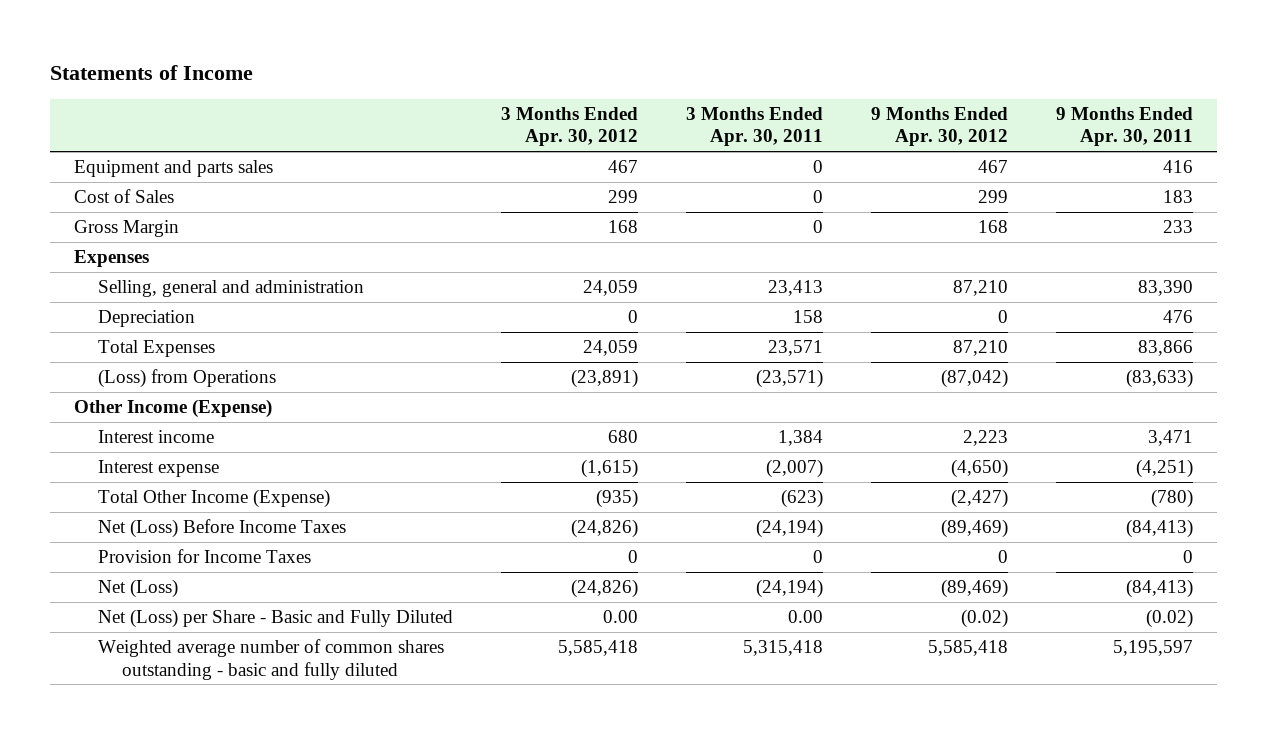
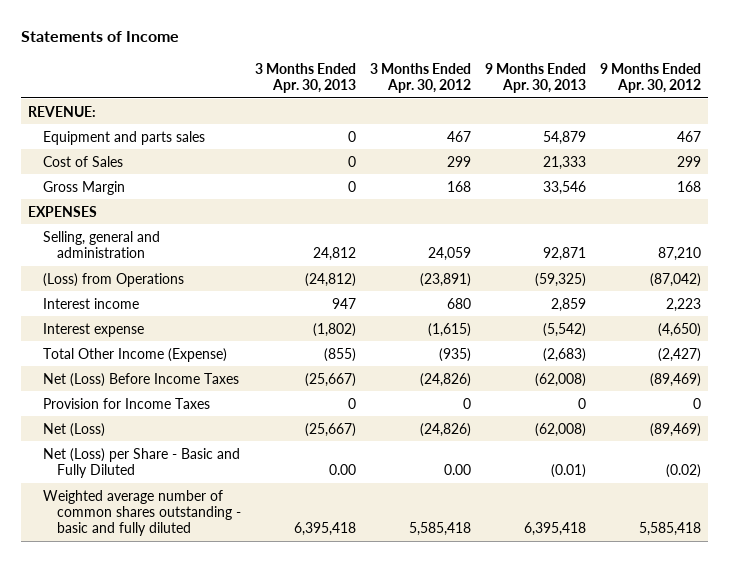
- | 3 Months Ended Apr. 30, 2012 | 3 Months Ended Apr. 30, 2011 | 9 Months Ended Apr. 30, 2012 | 9 Months Ended Apr. 30, 2011
+ | 3 Months Ended Apr. 30, 2013 | 3 Months Ended Apr. 30, 2012 | 9 Months Ended Apr. 30, 2013 | 9 Months Ended Apr. 30, 2012
+ REVENUE:
- Expenses
+ EXPENSES
- Depreciation | 0 | 158 | 0 | 476
- Total Expenses | 24,059 | 23,571 | 87,210 | 83,866
- Other Income (Expense)

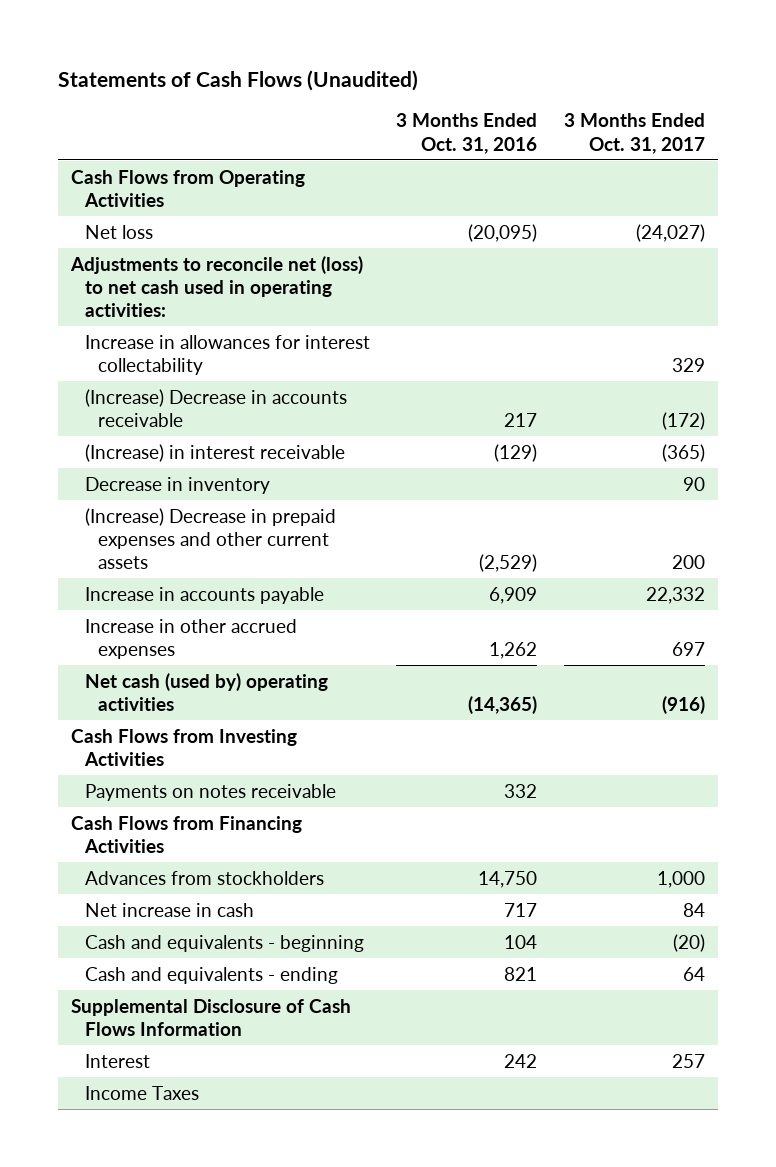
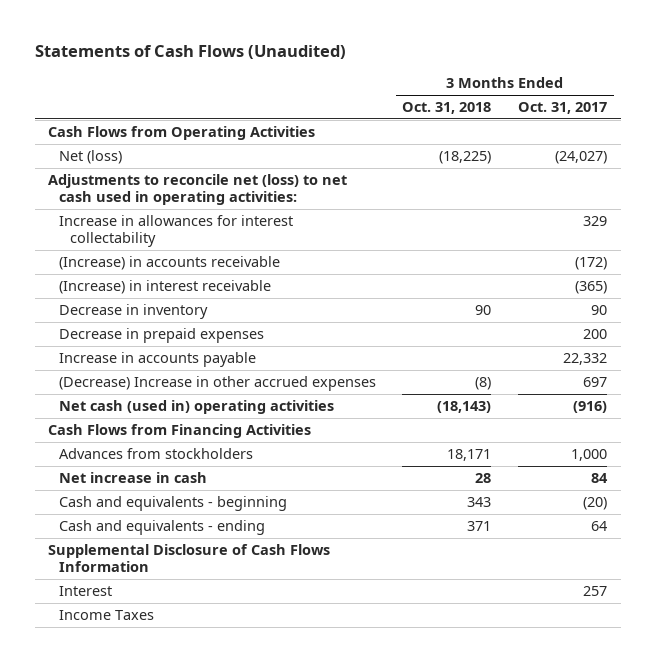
- | 3 Months Ended Oct. 31, 2016 | 3 Months Ended Oct. 31, 2017
+ | 3 Months Ended Oct. 31, 2018 | 3 Months Ended Oct. 31, 2017
- Net loss | (20,095) | (24,027)
+ Net (loss) | (18,225) | (24,027)
- (Increase) Decrease in accounts receivable | 217 | (172)
+ (Increase) in accounts receivable | | (172)
- (Increase) Decrease in prepaid expenses and other current assets | (2,529) | 200
+ Decrease in prepaid expenses | | 200
- Increase in other accrued expenses | 1,262 | 697
- Net cash (used by) operating activities | (14,365) | (916)
- Cash Flows from Investing Activities
- Payments on notes receivable | 332 |
+ (Decrease) Increase in other accrued expenses | (8) | 697
+ Net cash (used in) operating activities | (18,143) | (916)

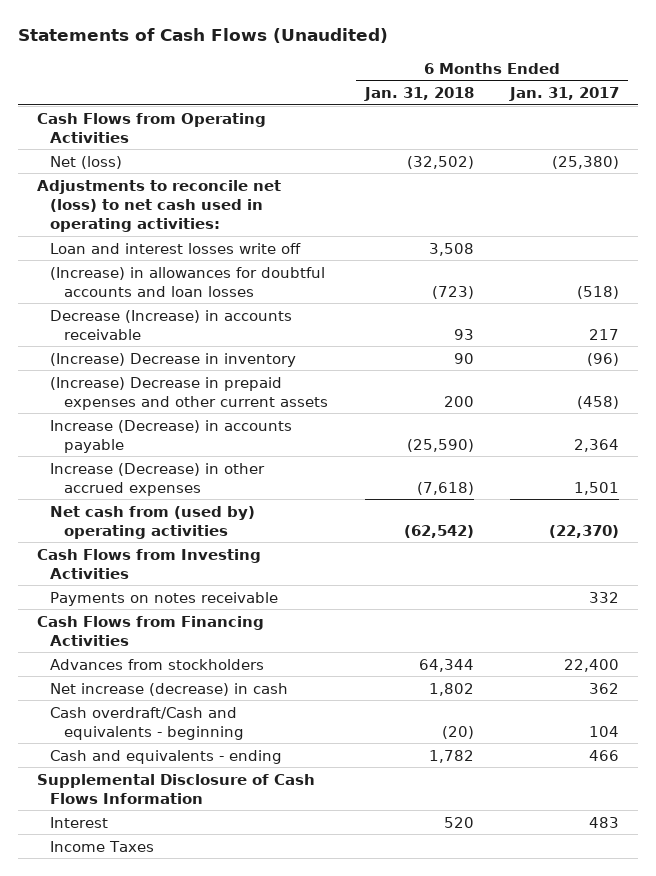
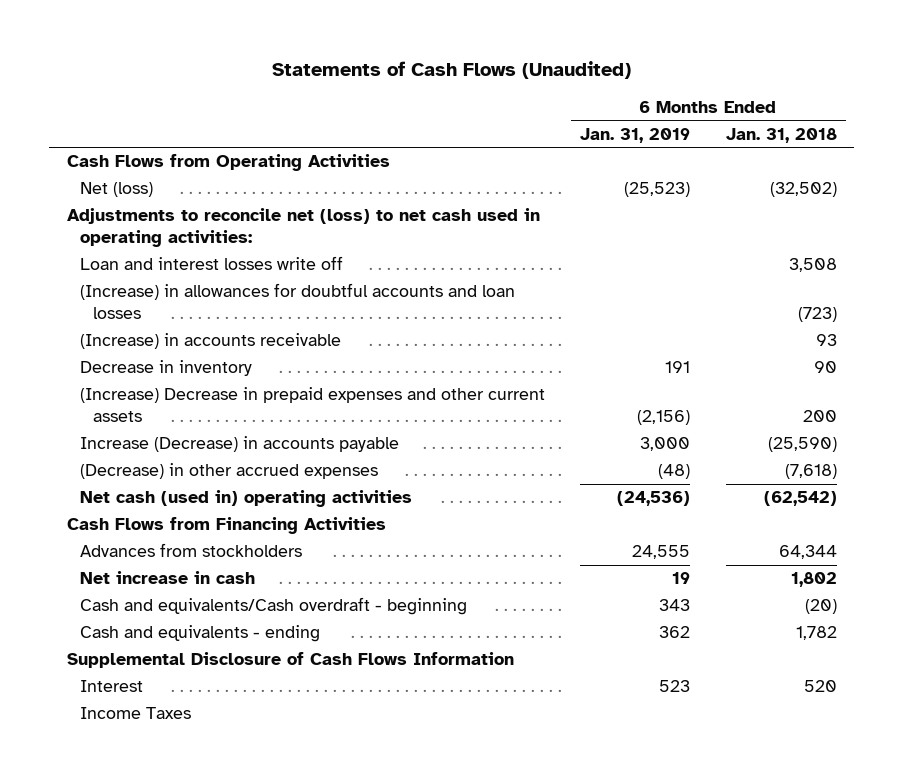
- | 6 Months Ended Jan. 31, 2018 | 6 Months Ended Jan. 31, 2017
+ | 6 Months Ended Jan. 31, 2019 | 6 Months Ended Jan. 31, 2018
- Decrease (Increase) in accounts receivable | 93 | 217
- (Increase) Decrease in inventory | 90 | (96)
+ (Increase) in accounts receivable | | 93
+ Decrease in inventory | 191 | 90
- Increase (Decrease) in other accrued expenses | (7,618) | 1,501
- Net cash from (used by) operating activities | (62,542) | (22,370)
- Cash Flows from Investing Activities
- Payments on notes receivable | | 332
+ (Decrease) in other accrued expenses | (48) | (7,618)
+ Net cash (used in) operating activities | (24,536) | (62,542)
- Net increase (decrease) in cash | 1,802 | 362
- Cash overdraft/Cash and equivalents - beginning | (20) | 104
+ Net increase in cash | 19 | 1,802
+ Cash and equivalents/Cash overdraft - beginning | 343 | (20)

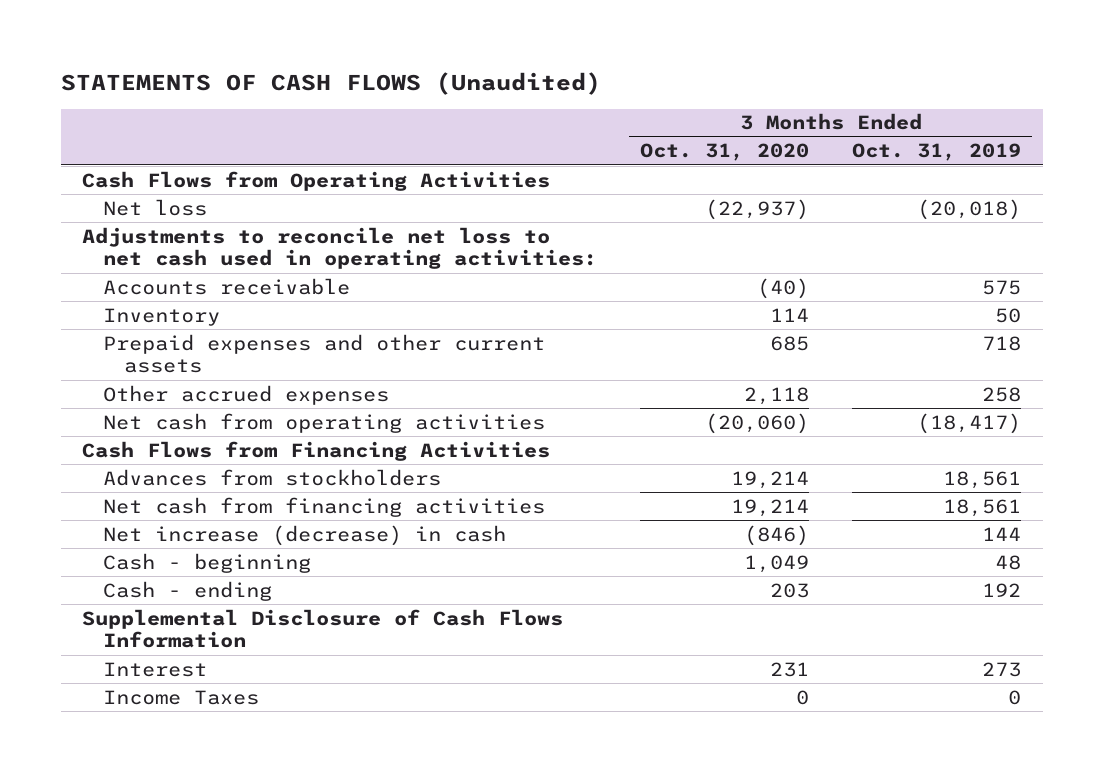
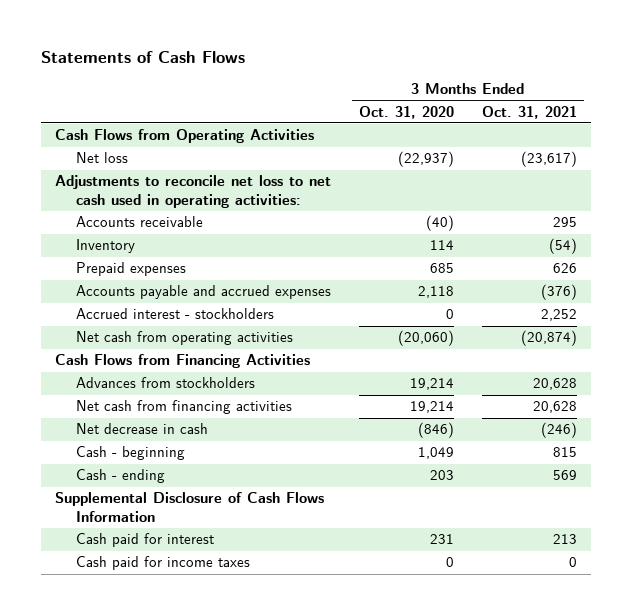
- STATEMENTS OF CASH FLOWS (Unaudited)
+ Statements of Cash Flows
- | 3 Months Ended Oct. 31, 2020 | 3 Months Ended Oct. 31, 2019
+ | 3 Months Ended Oct. 31, 2020 | 3 Months Ended Oct. 31, 2021
- Prepaid expenses and other current assets | 685 | 718
- Other accrued expenses | 2,118 | 258
+ Prepaid expenses | 685 | 626
+ Accounts payable and accrued expenses | 2,118 | (376)
+ Accrued interest - stockholders | 0 | 2,252
- Net increase (decrease) in cash | (846) | 144
+ Net decrease in cash | (846) | (246)
- Interest | 231 | 273
- Income Taxes | 0 | 0
+ Cash paid for interest | 231 | 213
+ Cash paid for income taxes | 0 | 0

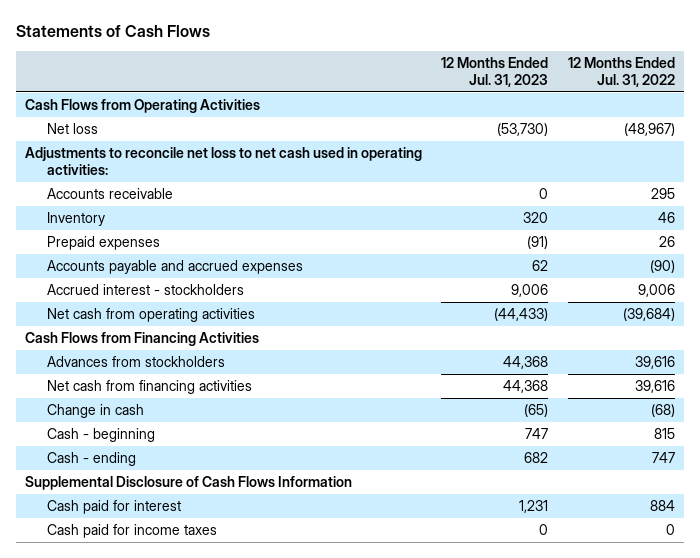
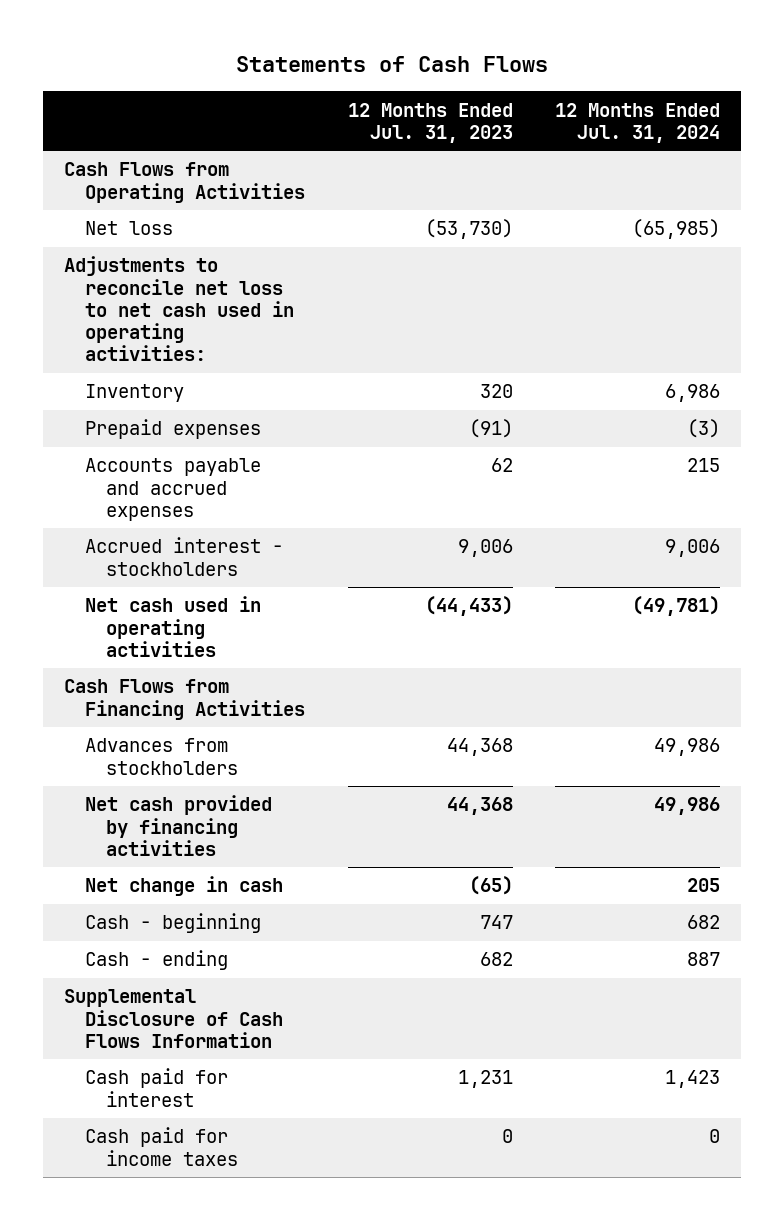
- | 12 Months Ended Jul. 31, 2023 | 12 Months Ended Jul. 31, 2022
+ | 12 Months Ended Jul. 31, 2023 | 12 Months Ended Jul. 31, 2024
- Accounts receivable | 0 | 295
- Net cash from operating activities | (44,433) | (39,684)
+ Net cash used in operating activities | (44,433) | (49,781)
- Net cash from financing activities | 44,368 | 39,616
- Change in cash | (65) | (68)
+ Net cash provided by financing activities | 44,368 | 49,986
+ Net change in cash | (65) | 205

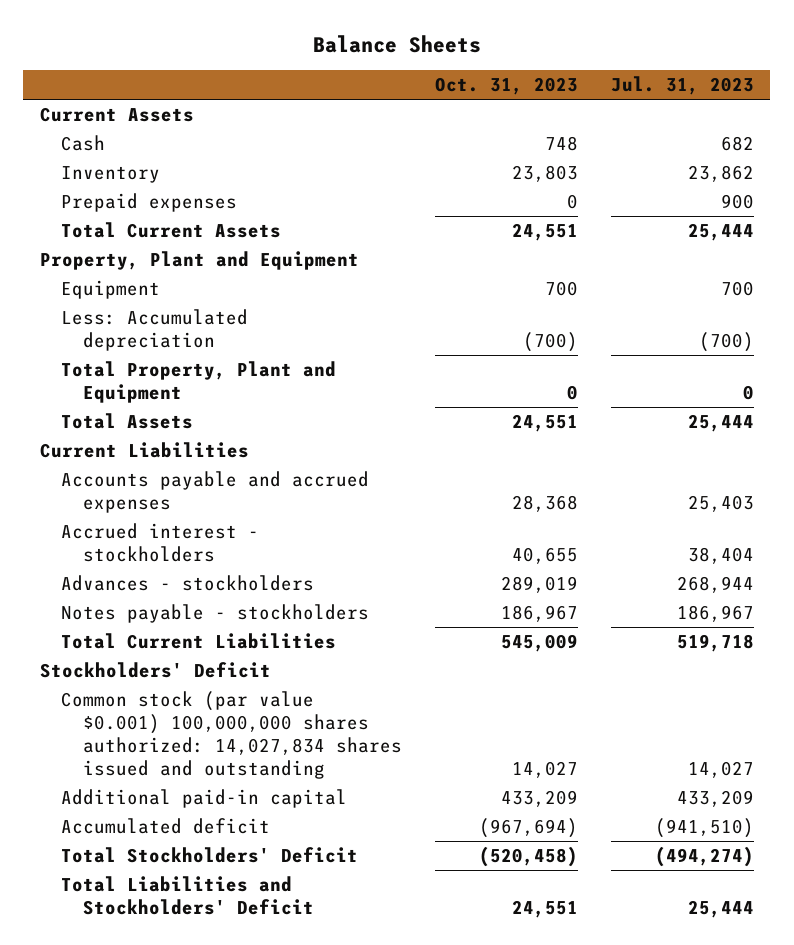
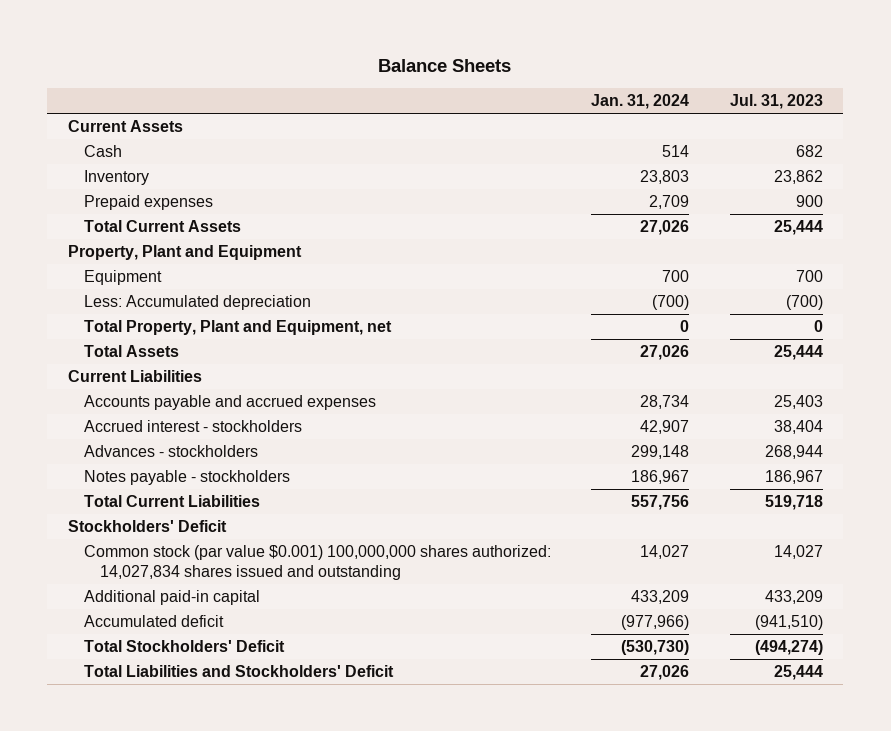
- | Oct. 31, 2023 | Jul. 31, 2023
+ | Jan. 31, 2024 | Jul. 31, 2023
- Total Property, Plant and Equipment | 0 | 0
+ Total Property, Plant and Equipment, net | 0 | 0

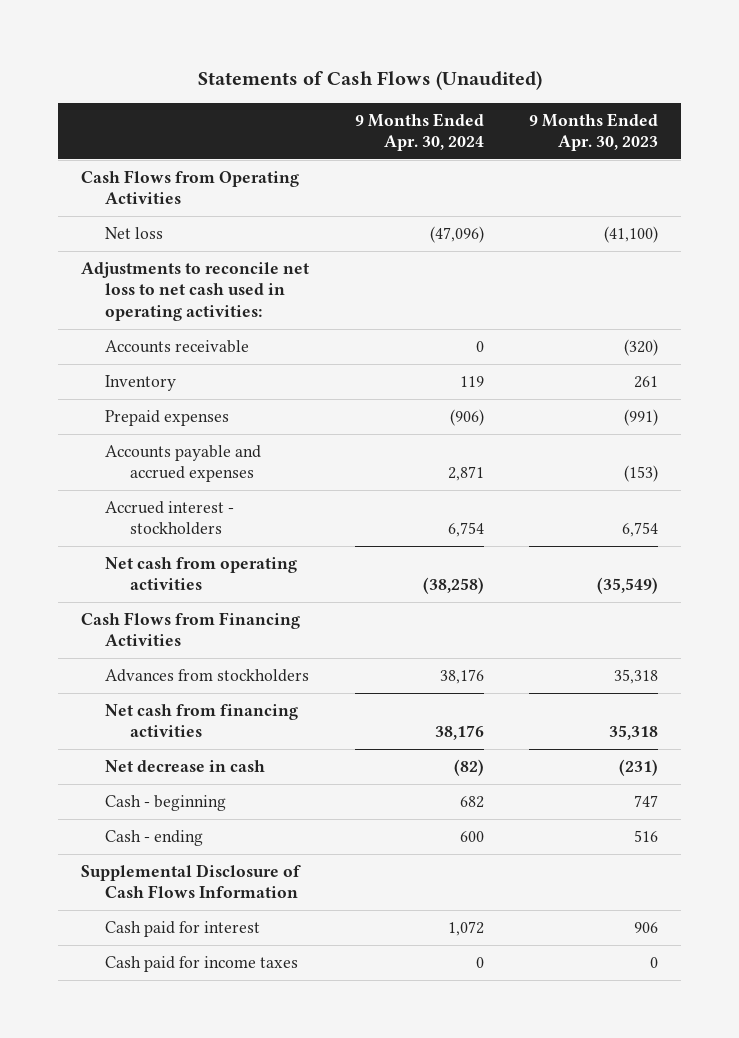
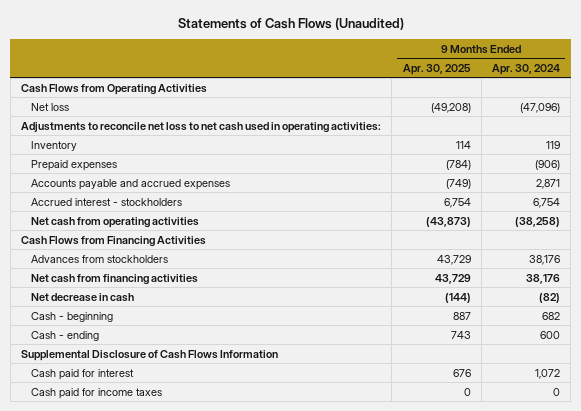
- | 9 Months Ended Apr. 30, 2024 | 9 Months Ended Apr. 30, 2023
+ | 9 Months Ended Apr. 30, 2025 | 9 Months Ended Apr. 30, 2024
- Accounts receivable | 0 | (320)

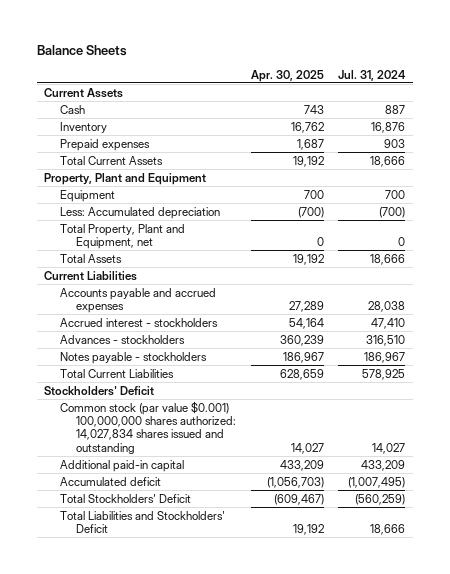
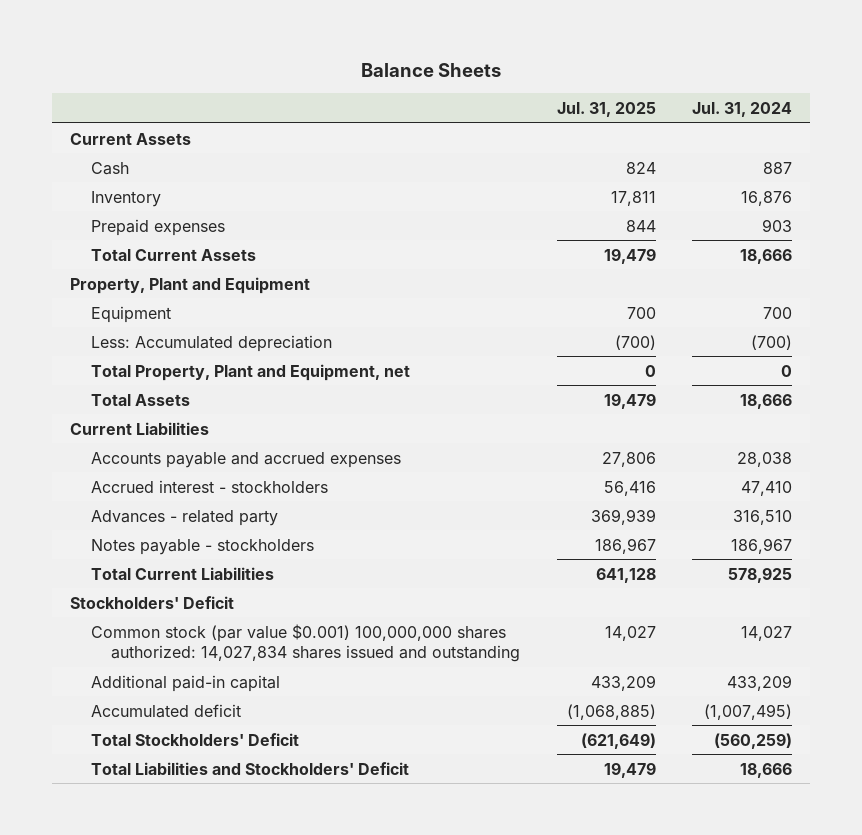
- | Apr. 30, 2025 | Jul. 31, 2024
+ | Jul. 31, 2025 | Jul. 31, 2024
- Advances - stockholders | 360,239 | 316,510
+ Advances - related party | 369,939 | 316,510

